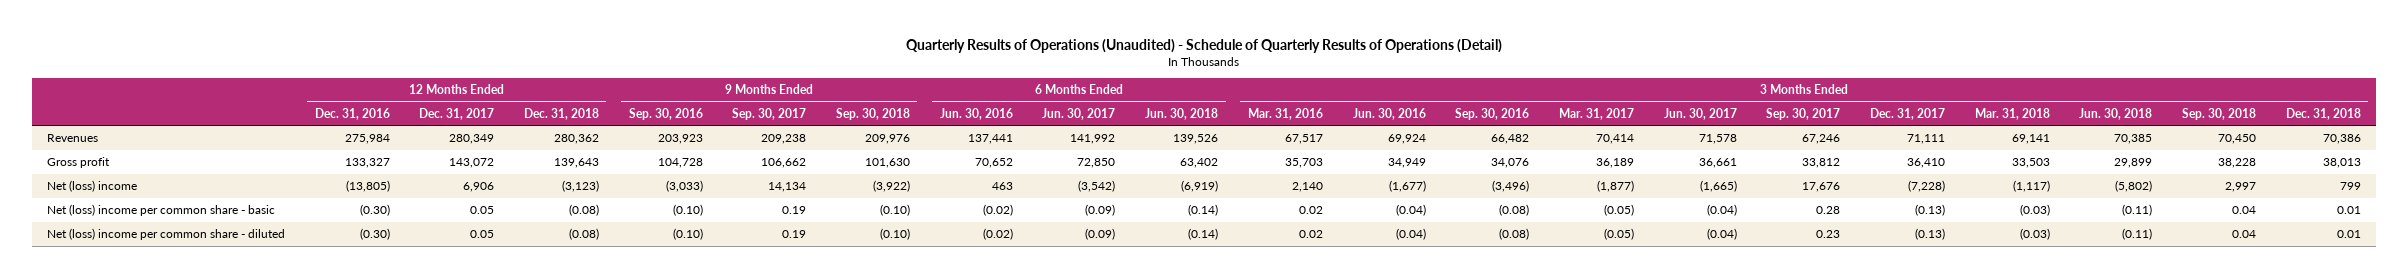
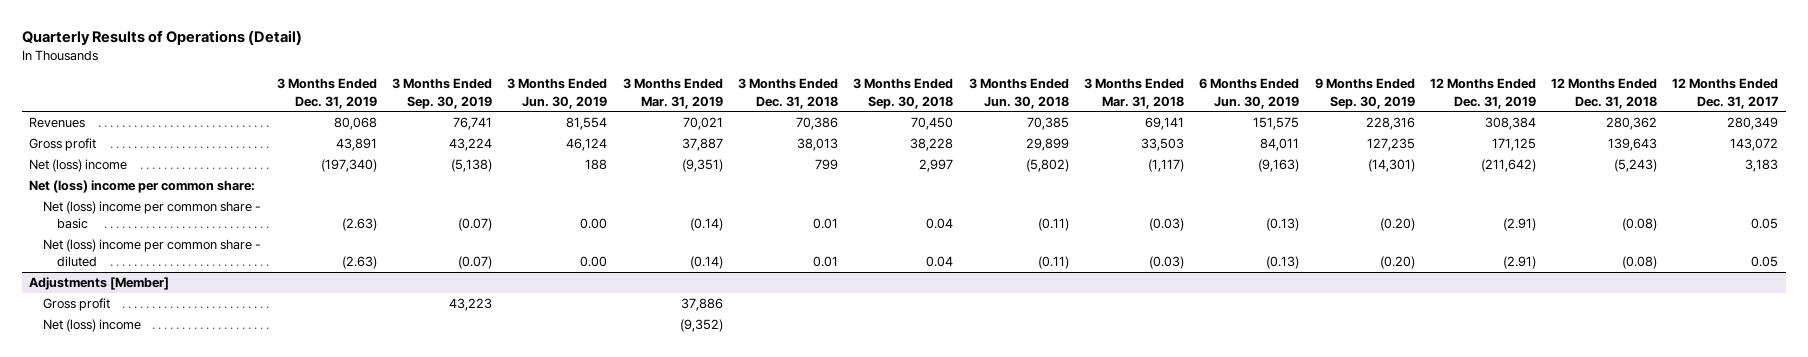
- Quarterly Results of Operations (Unaudited) - Schedule of Quarterly Results of Operations (Detail)
+ Quarterly Results of Operations (Detail)
- | 12 Months Ended Dec. 31, 2016 | 12 Months Ended Dec. 31, 2017 | 12 Months Ended Dec. 31, 2018 | 9 Months Ended Sep. 30, 2016 | 9 Months Ended Sep. 30, 2017 | 9 Months Ended Sep. 30, 2018 | 6 Months Ended Jun. 30, 2016 | 6 Months Ended Jun. 30, 2017 | 6 Months Ended Jun. 30, 2018 | 3 Months Ended Mar. 31, 2016 | 3 Months Ended Jun. 30, 2016 | 3 Months Ended Sep. 30, 2016 | 3 Months Ended Mar. 31, 2017 | 3 Months Ended Jun. 30, 2017 | 3 Months Ended Sep. 30, 2017 | 3 Months Ended Dec. 31, 2017 | 3 Months Ended Mar. 31, 2018 | 3 Months Ended Jun. 30, 2018 | 3 Months Ended Sep. 30, 2018 | 3 Months Ended Dec. 31, 2018
+ | 3 Months Ended Dec. 31, 2019 | 3 Months Ended Sep. 30, 2019 | 3 Months Ended Jun. 30, 2019 | 3 Months Ended Mar. 31, 2019 | 3 Months Ended Dec. 31, 2018 | 3 Months Ended Sep. 30, 2018 | 3 Months Ended Jun. 30, 2018 | 3 Months Ended Mar. 31, 2018 | 6 Months Ended Jun. 30, 2019 | 9 Months Ended Sep. 30, 2019 | 12 Months Ended Dec. 31, 2019 | 12 Months Ended Dec. 31, 2018 | 12 Months Ended Dec. 31, 2017
- Net (loss) income | (13,805) | 6,906 | (3,123) | (3,033) | 14,134 | (3,922) | 463 | (3,542) | (6,919) | 2,140 | (1,677) | (3,496) | (1,877) | (1,665) | 17,676 | (7,228) | (1,117) | (5,802) | 2,997 | 799
+ Net (loss) income | (197,340) | (5,138) | 188 | (9,351) | 799 | 2,997 | (5,802) | (1,117) | (9,163) | (14,301) | (211,642) | (5,243) | 3,183
+ Net (loss) income per common share:
+ Adjustments [Member]
+ Gross profit | | 43,223 | | 37,886 | | | | | | | | |
+ Net (loss) income | | | | (9,352) | | | | | | | | |

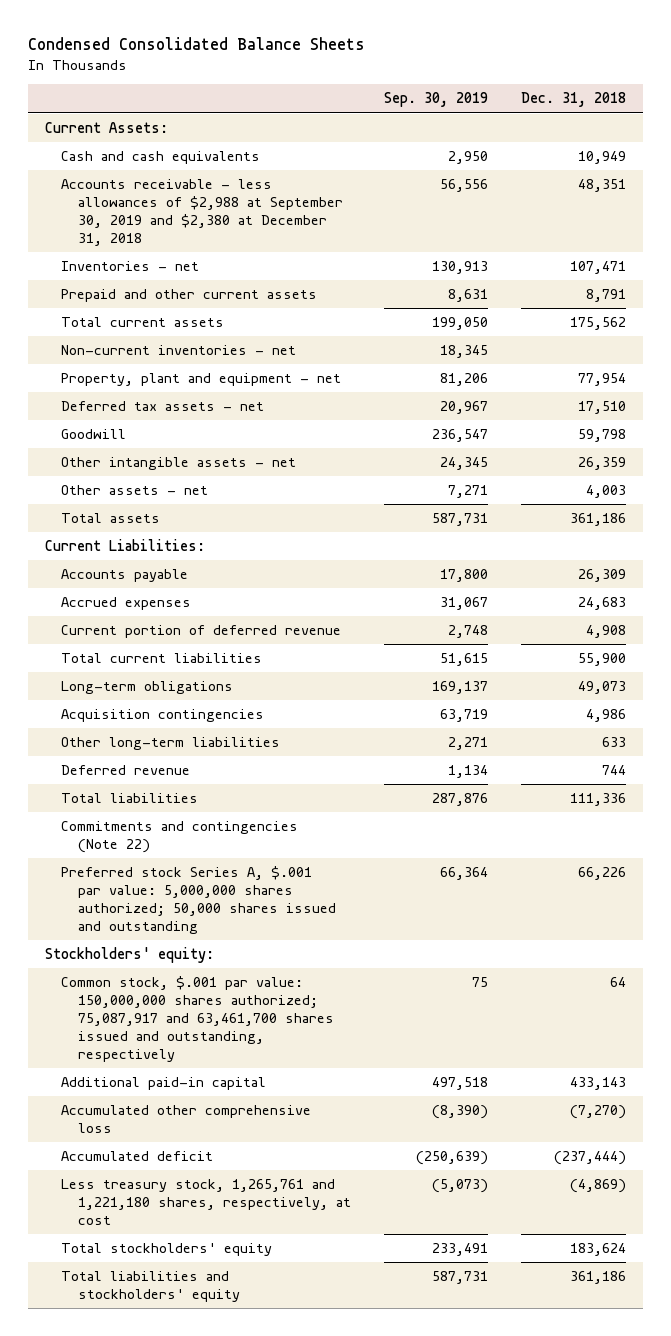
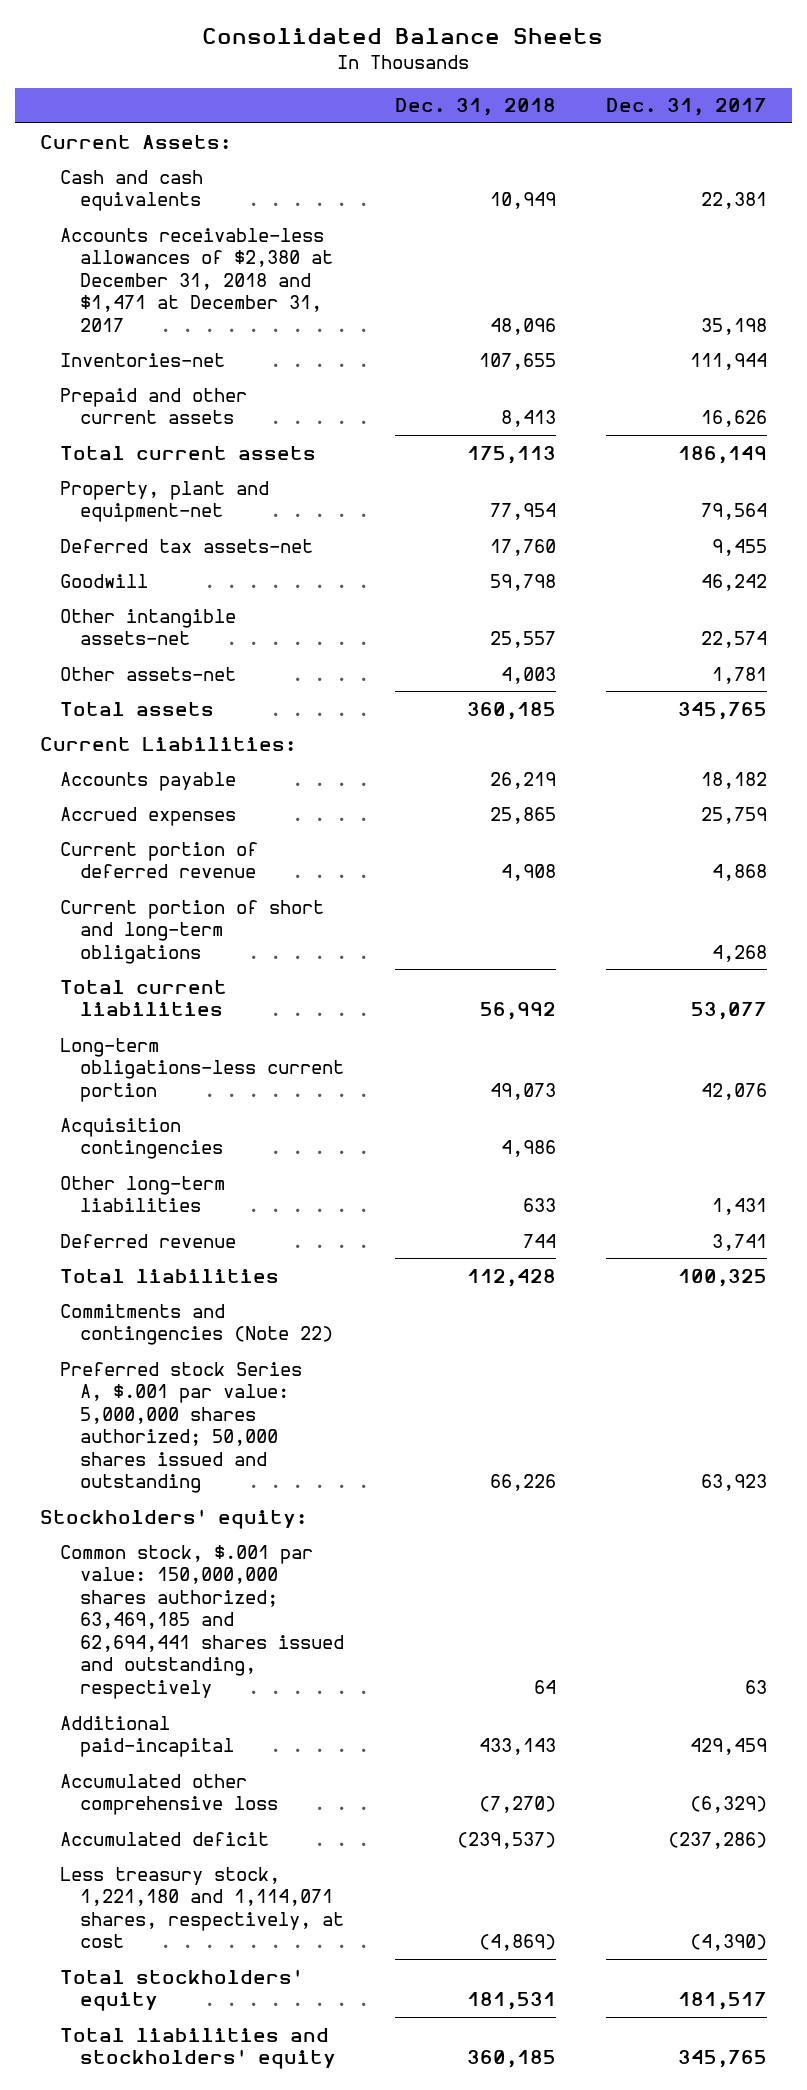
- Condensed Consolidated Balance Sheets
+ Consolidated Balance Sheets
- | Sep. 30, 2019 | Dec. 31, 2018
+ | Dec. 31, 2018 | Dec. 31, 2017
- Accounts receivable - less allowances of $2,988 at September 30, 2019 and $2,380 at December 31, 2018 | 56,556 | 48,351
- Inventories - net | 130,913 | 107,471
- Prepaid and other current assets | 8,631 | 8,791
- Total current assets | 199,050 | 175,562
- Non-current inventories - net | 18,345 |
- Property, plant and equipment - net | 81,206 | 77,954
- Deferred tax assets - net | 20,967 | 17,510
+ Accounts receivable-less allowances of $2,380 at December 31, 2018 and $1,471 at December 31, 2017 | 48,096 | 35,198
+ Inventories-net | 107,655 | 111,944
+ Prepaid and other current assets | 8,413 | 16,626
+ Total current assets | 175,113 | 186,149
+ Property, plant and equipment-net | 77,954 | 79,564
+ Deferred tax assets-net | 17,760 | 9,455
- Other intangible assets - net | 24,345 | 26,359
- Other assets - net | 7,271 | 4,003
- Total assets | 587,731 | 361,186
+ Other intangible assets-net | 25,557 | 22,574
+ Other assets-net | 4,003 | 1,781
+ Total assets | 360,185 | 345,765
- Accounts payable | 17,800 | 26,309
- Accrued expenses | 31,067 | 24,683
+ Accounts payable | 26,219 | 18,182
+ Accrued expenses | 25,865 | 25,759
- Total current liabilities | 51,615 | 55,900
- Long-term obligations | 169,137 | 49,073
+ Current portion of short and long-term obligations | | 4,268
+ Total current liabilities | 56,992 | 53,077
+ Long-term obligations-less current portion | 49,073 | 42,076
- Total liabilities | 287,876 | 111,336
+ Total liabilities | 112,428 | 100,325
- Common stock, $.001 par value: 150,000,000 shares authorized; 75,087,917 and 63,461,700 shares issued and outstanding, respectively | 75 | 64
- Additional paid-in capital | 497,518 | 433,143
+ Common stock, $.001 par value: 150,000,000 shares authorized; 63,469,185 and 62,694,441 shares issued and outstanding, respectively | 64 | 63
+ Additional paid-incapital | 433,143 | 429,459
- Accumulated deficit | (250,639) | (237,444)
- Less treasury stock, 1,265,761 and 1,221,180 shares, respectively, at cost | (5,073) | (4,869)
- Total stockholders' equity | 233,491 | 183,624
- Total liabilities and stockholders' equity | 587,731 | 361,186
+ Accumulated deficit | (239,537) | (237,286)
+ Less treasury stock, 1,221,180 and 1,114,071 shares, respectively, at cost | (4,869) | (4,390)
+ Total stockholders' equity | 181,531 | 181,517
+ Total liabilities and stockholders' equity | 360,185 | 345,765

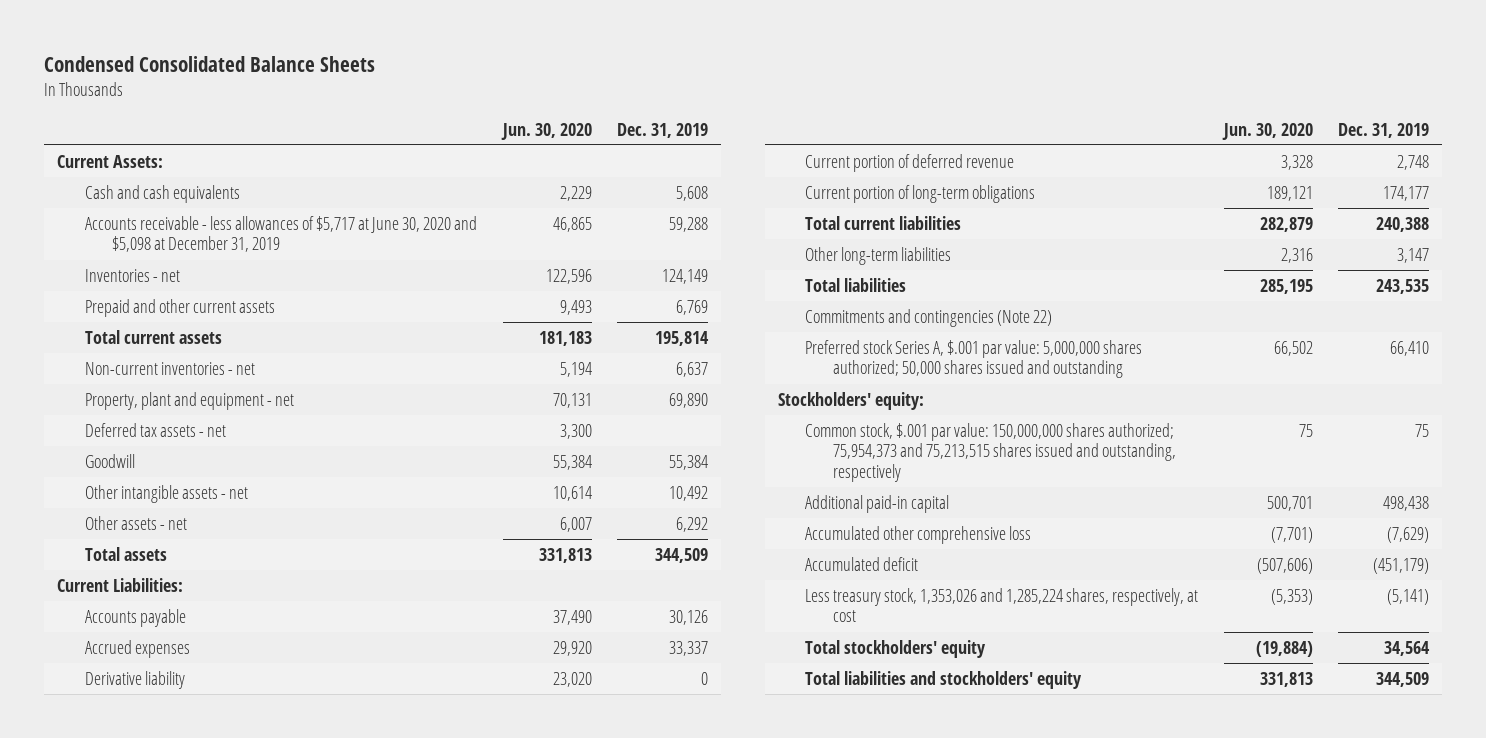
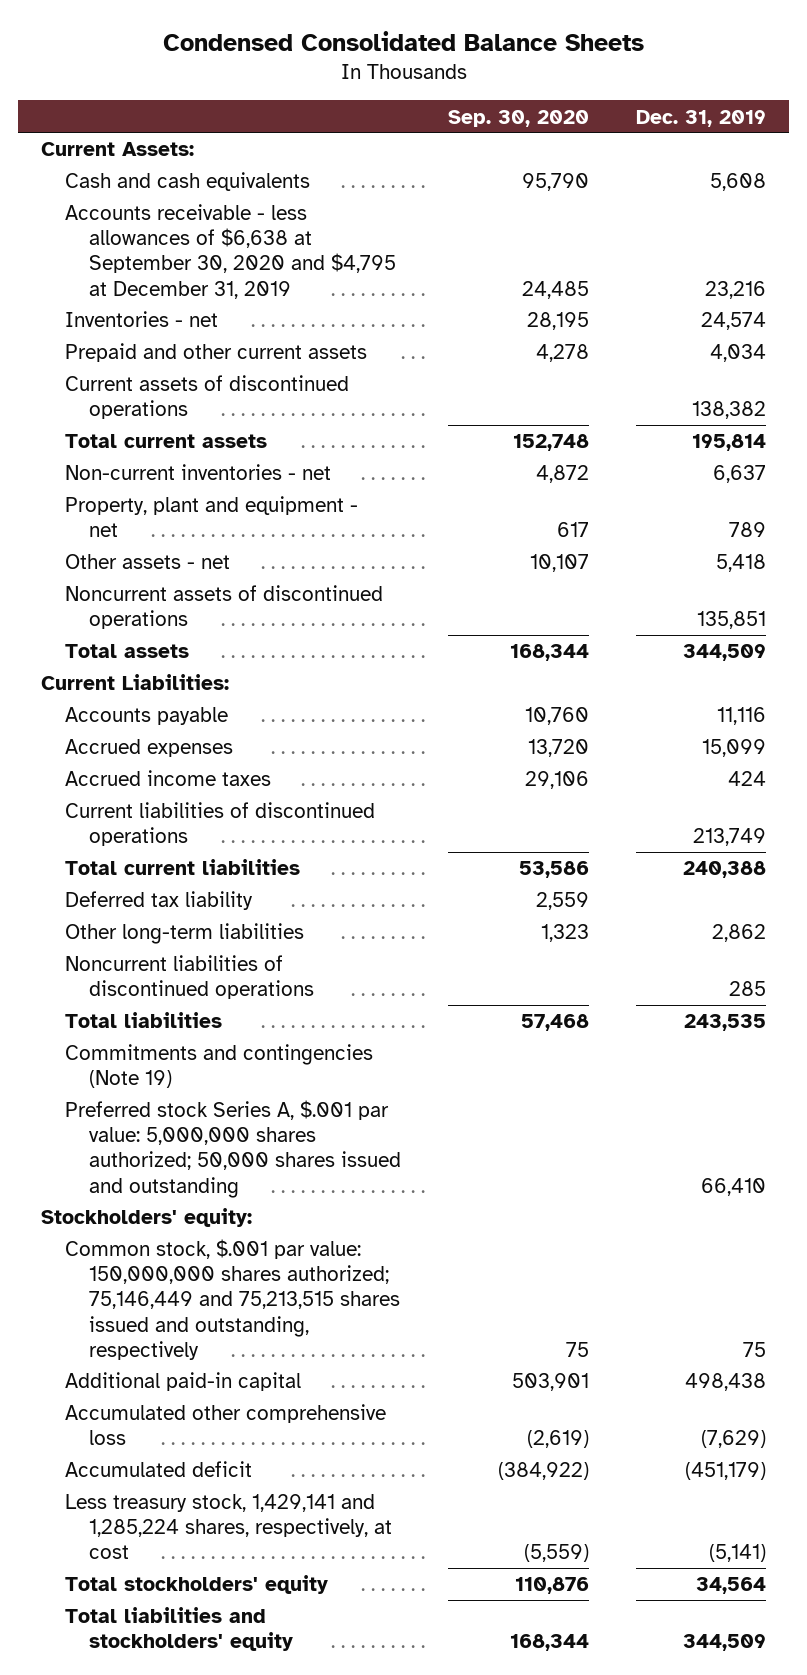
- | Jun. 30, 2020 | Dec. 31, 2019
+ | Sep. 30, 2020 | Dec. 31, 2019
- Accounts receivable - less allowances of $5,717 at June 30, 2020 and $5,098 at December 31, 2019 | 46,865 | 59,288
- Inventories - net | 122,596 | 124,149
- Prepaid and other current assets | 9,493 | 6,769
+ Accounts receivable - less allowances of $6,638 at September 30, 2020 and $4,795 at December 31, 2019 | 24,485 | 23,216
+ Inventories - net | 28,195 | 24,574
+ Prepaid and other current assets | 4,278 | 4,034
+ Current assets of discontinued operations | | 138,382
- Property, plant and equipment - net | 70,131 | 69,890
- Deferred tax assets - net | 3,300 |
- Goodwill | 55,384 | 55,384
- Other intangible assets - net | 10,614 | 10,492
- Other assets - net | 6,007 | 6,292
+ Property, plant and equipment - net | 617 | 789
+ Other assets - net | 10,107 | 5,418
+ Noncurrent assets of discontinued operations | | 135,851
- Accounts payable | 37,490 | 30,126
- Accrued expenses | 29,920 | 33,337
- Derivative liability | 23,020 | 0
- Current portion of deferred revenue | 3,328 | 2,748
- Current portion of long-term obligations | 189,121 | 174,177
+ Accounts payable | 10,760 | 11,116
+ Accrued expenses | 13,720 | 15,099
+ Accrued income taxes | 29,106 | 424
+ Current liabilities of discontinued operations | | 213,749
- Other long-term liabilities | 2,316 | 3,147
+ Deferred tax liability | 2,559 |
+ Other long-term liabilities | 1,323 | 2,862
+ Noncurrent liabilities of discontinued operations | | 285
- Commitments and contingencies (Note 22)
+ Commitments and contingencies (Note 19)
- Common stock, $.001 par value: 150,000,000 shares authorized; 75,954,373 and 75,213,515 shares issued and outstanding, respectively | 75 | 75
+ Common stock, $.001 par value: 150,000,000 shares authorized; 75,146,449 and 75,213,515 shares issued and outstanding, respectively | 75 | 75
- Less treasury stock, 1,353,026 and 1,285,224 shares, respectively, at cost | (5,353) | (5,141)
+ Less treasury stock, 1,429,141 and 1,285,224 shares, respectively, at cost | (5,559) | (5,141)

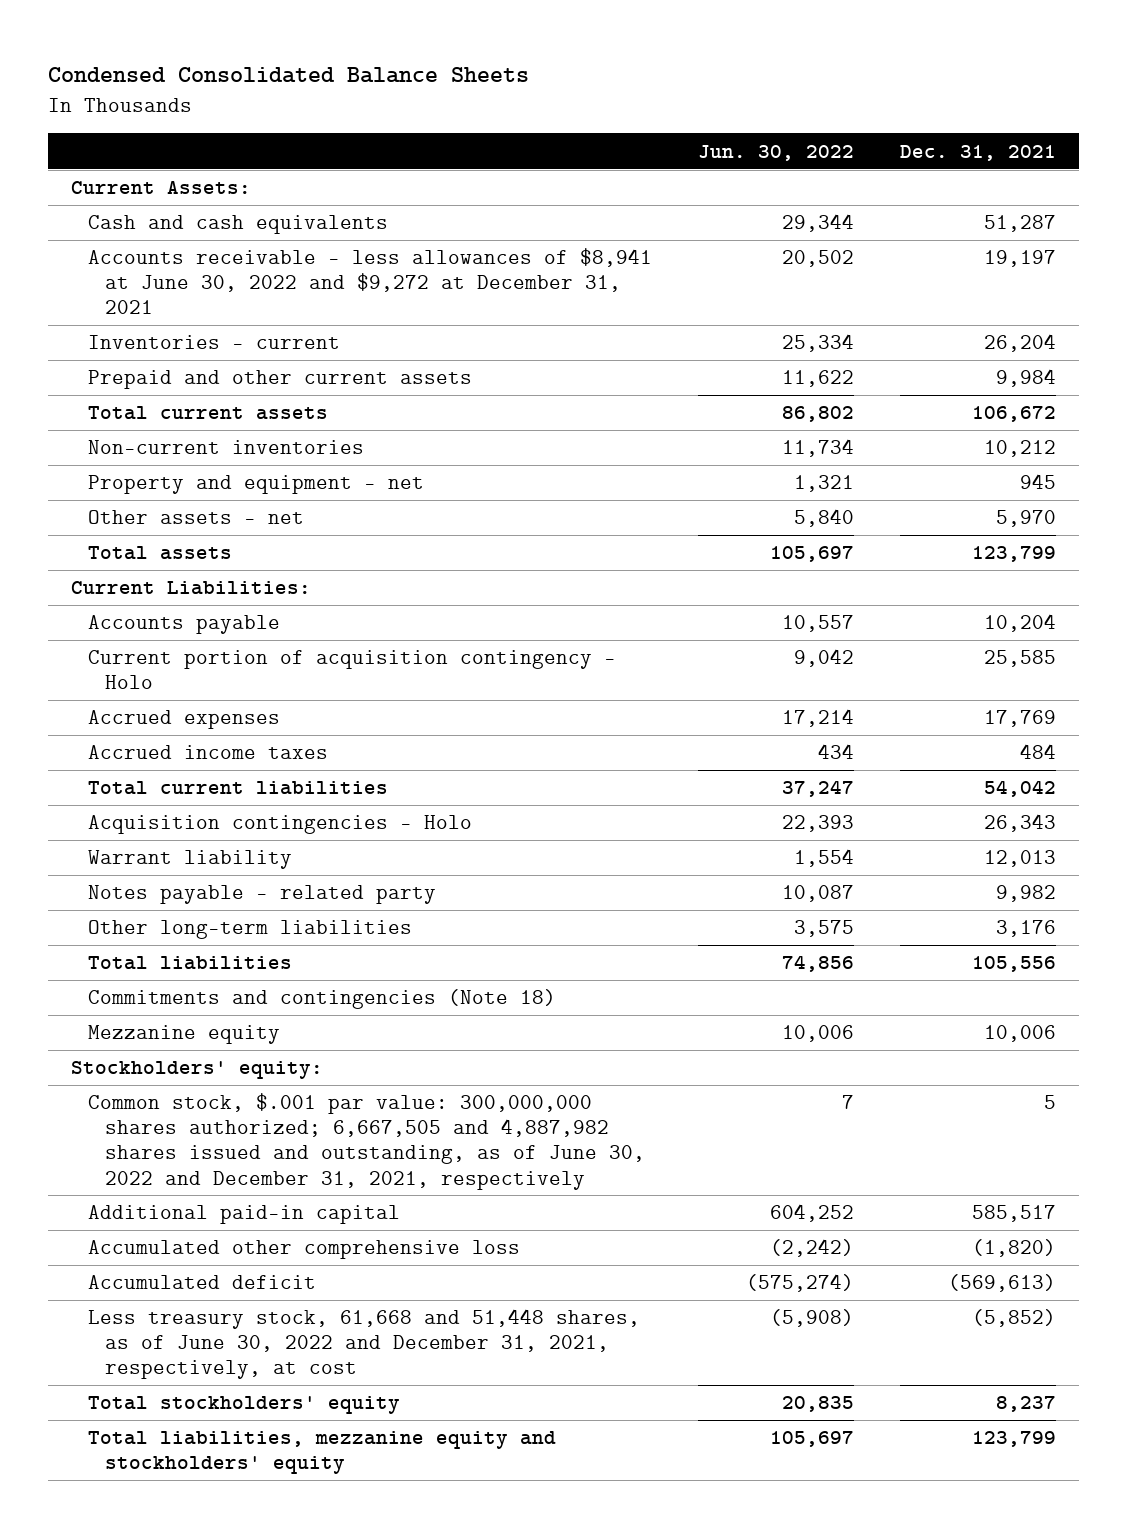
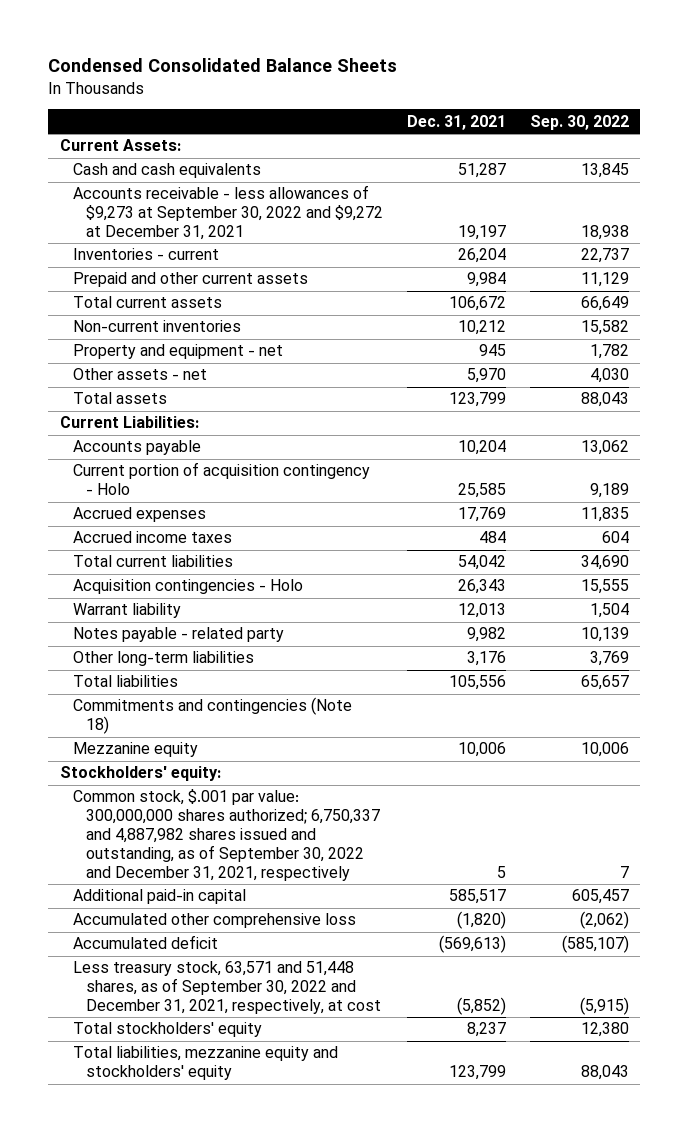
- | Jun. 30, 2022 | Dec. 31, 2021
+ | Dec. 31, 2021 | Sep. 30, 2022
- Accounts receivable - less allowances of $8,941 at June 30, 2022 and $9,272 at December 31, 2021 | 20,502 | 19,197
+ Accounts receivable - less allowances of $9,273 at September 30, 2022 and $9,272 at December 31, 2021 | 19,197 | 18,938
- Common stock, $.001 par value: 300,000,000 shares authorized; 6,667,505 and 4,887,982 shares issued and outstanding, as of June 30, 2022 and December 31, 2021, respectively | 7 | 5
+ Common stock, $.001 par value: 300,000,000 shares authorized; 6,750,337 and 4,887,982 shares issued and outstanding, as of September 30, 2022 and December 31, 2021, respectively | 5 | 7
- Less treasury stock, 61,668 and 51,448 shares, as of June 30, 2022 and December 31, 2021, respectively, at cost | (5,908) | (5,852)
+ Less treasury stock, 63,571 and 51,448 shares, as of September 30, 2022 and December 31, 2021, respectively, at cost | (5,852) | (5,915)

